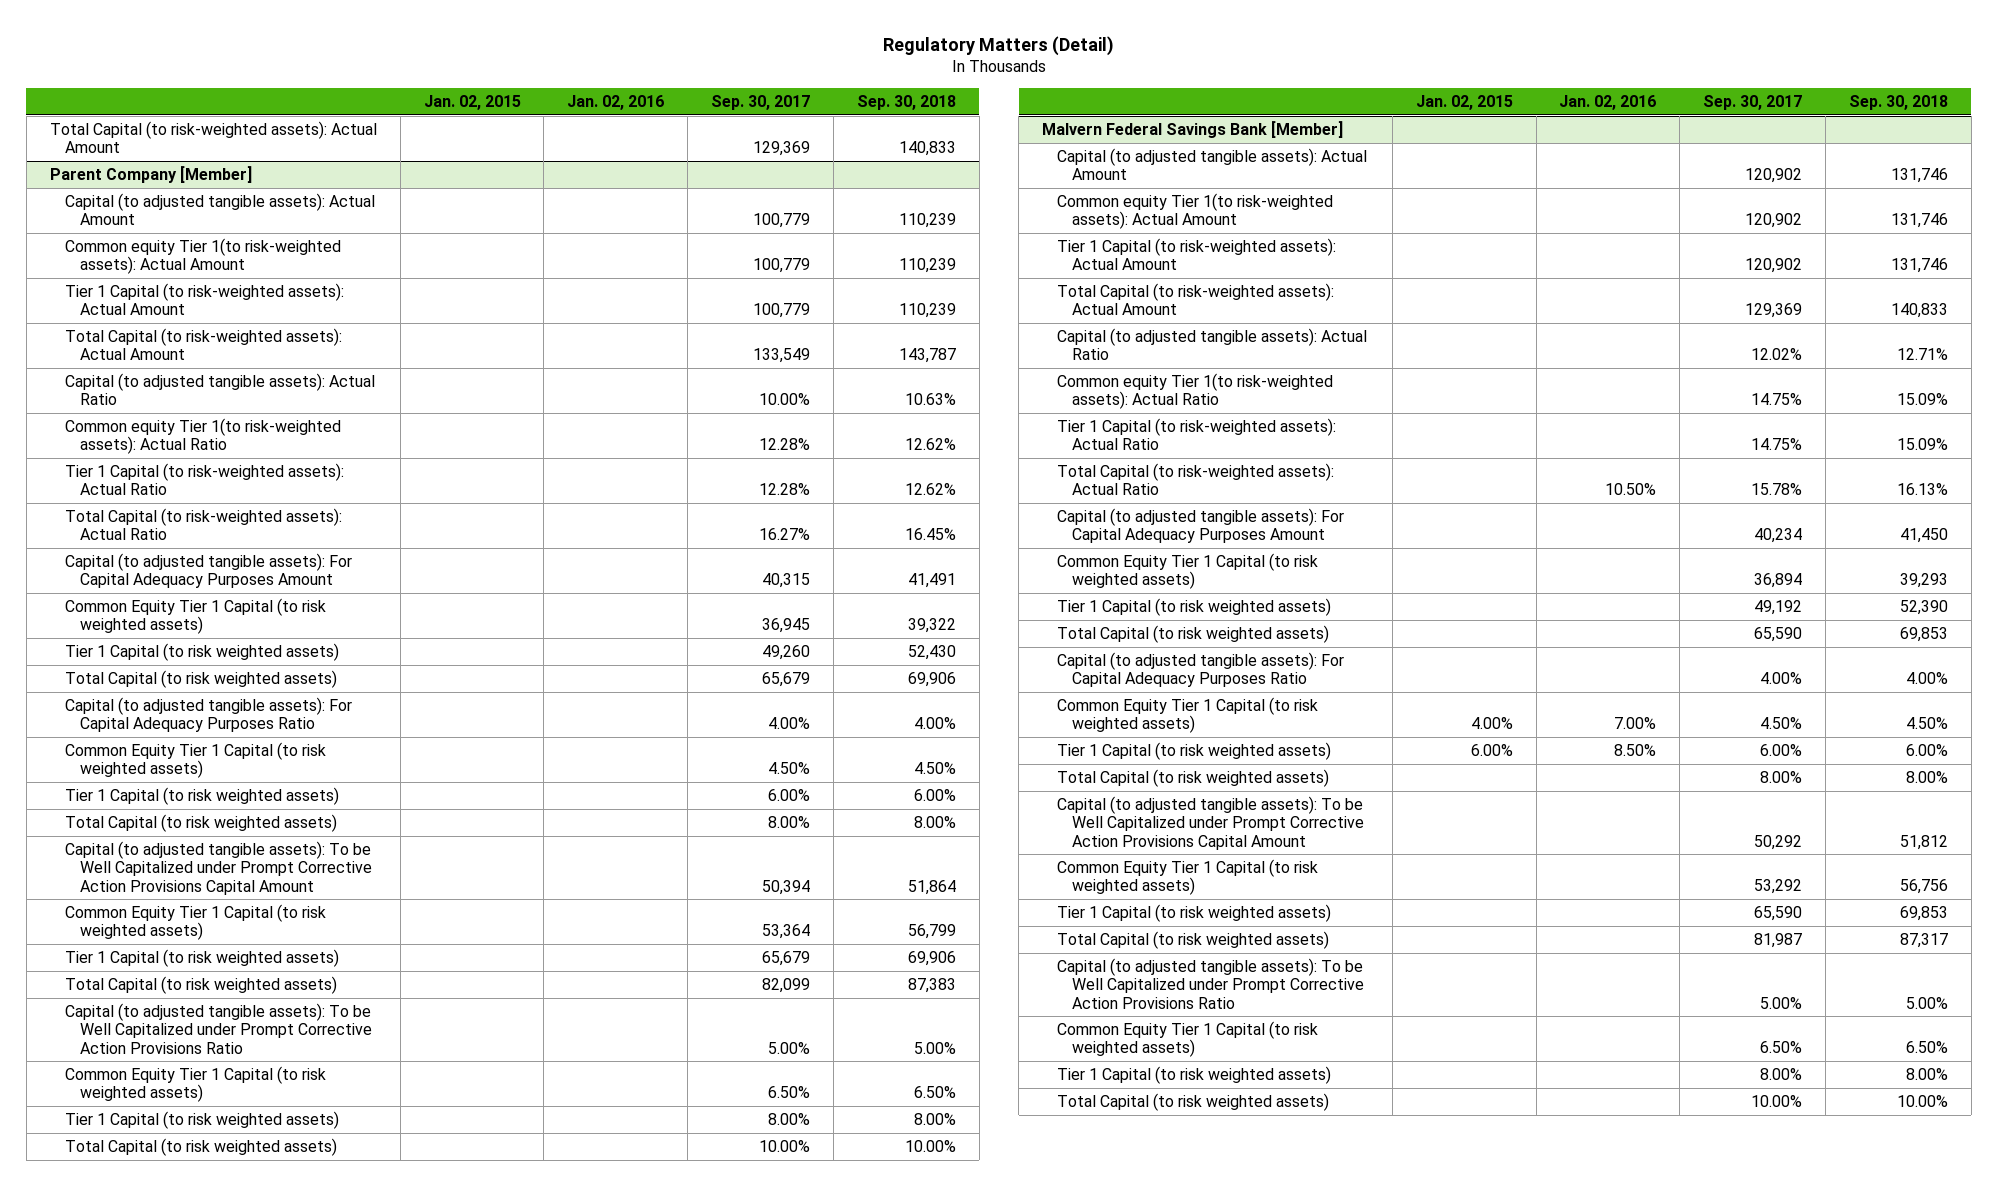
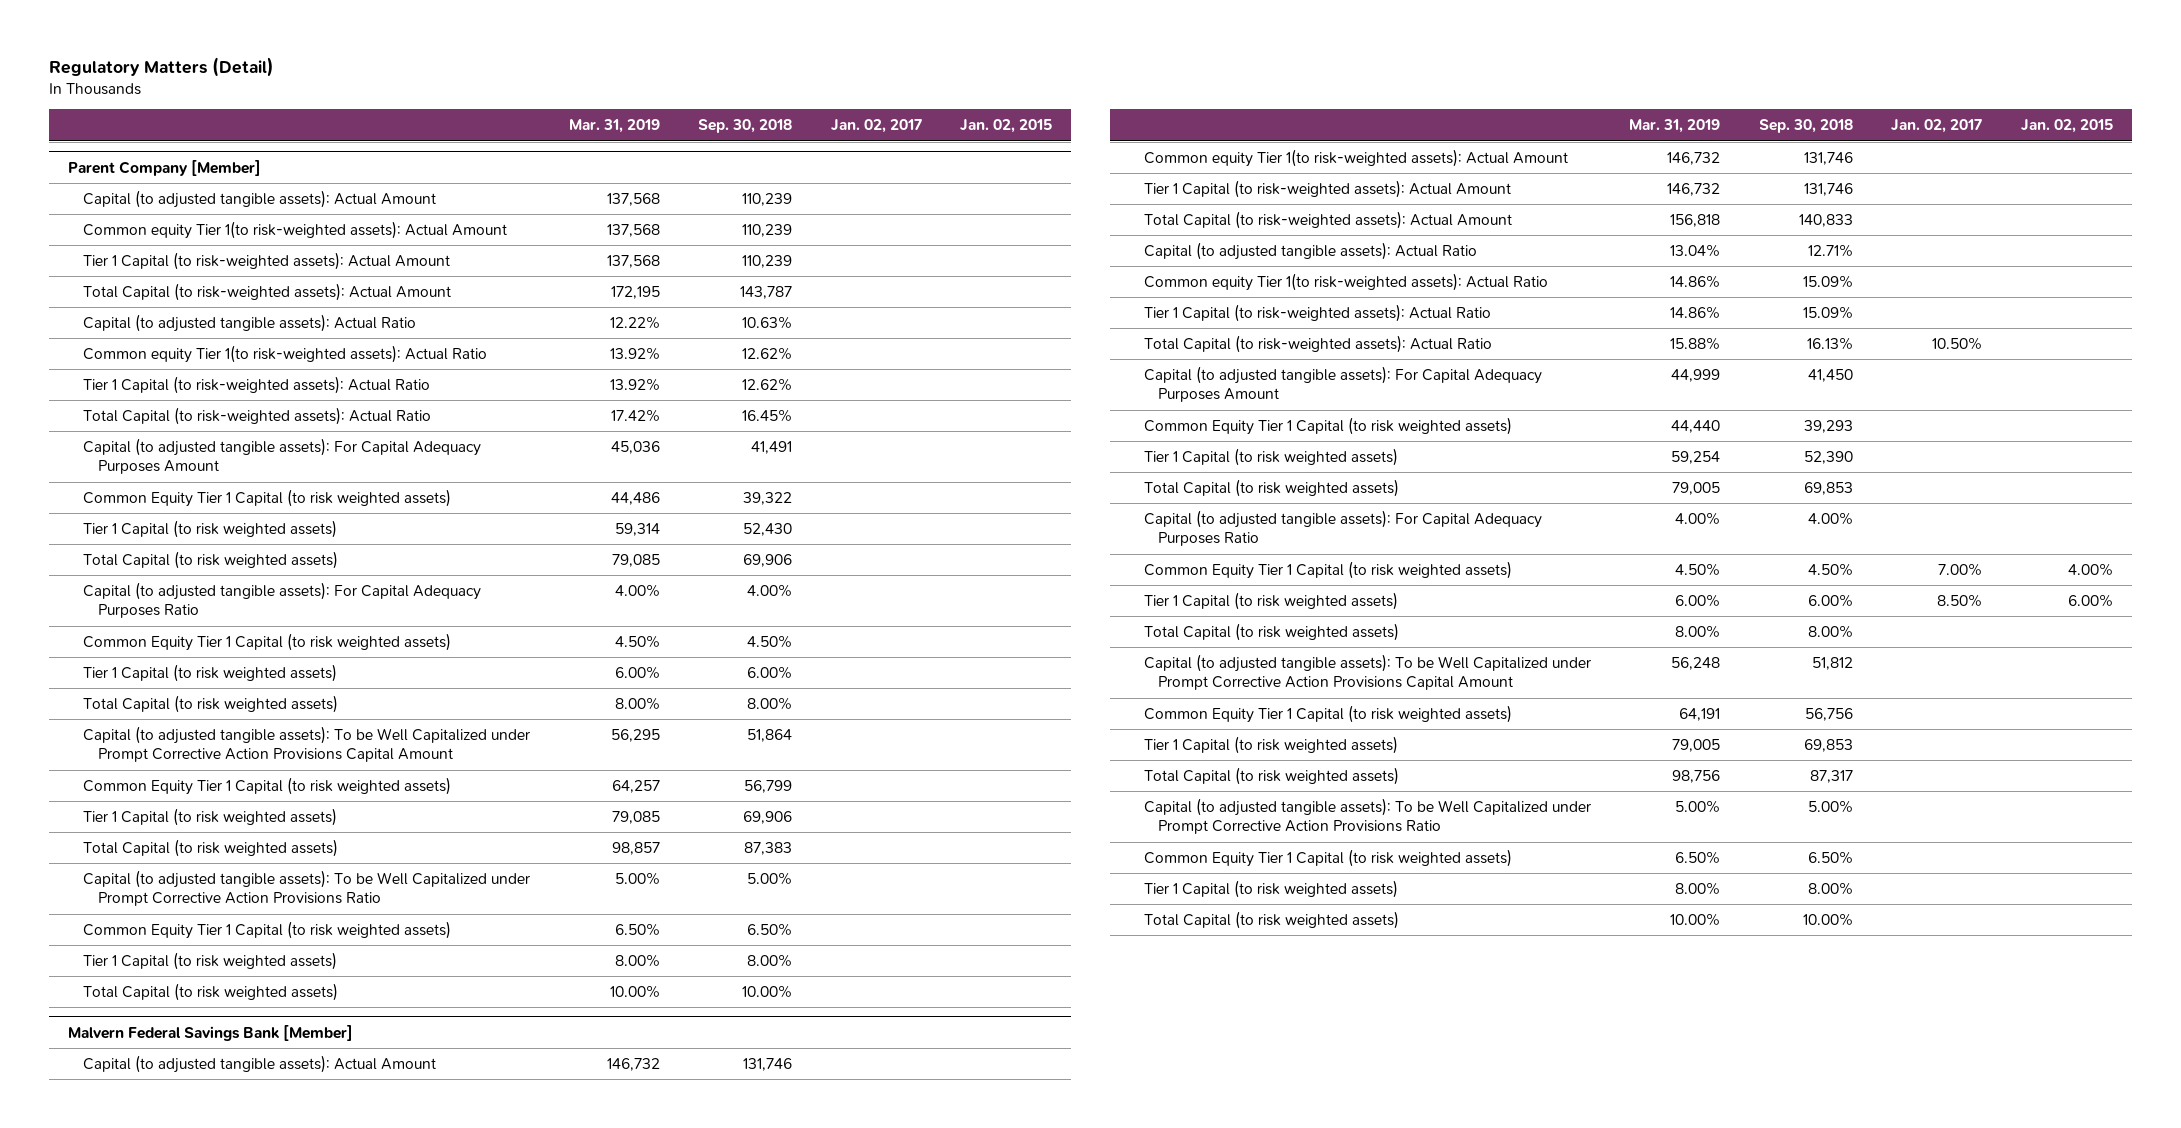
- | Jan. 02, 2015 | Jan. 02, 2016 | Sep. 30, 2017 | Sep. 30, 2018
+ | Mar. 31, 2019 | Sep. 30, 2018 | Jan. 02, 2017 | Jan. 02, 2015
- Total Capital (to risk-weighted assets): Actual Amount | | | 129,369 | 140,833

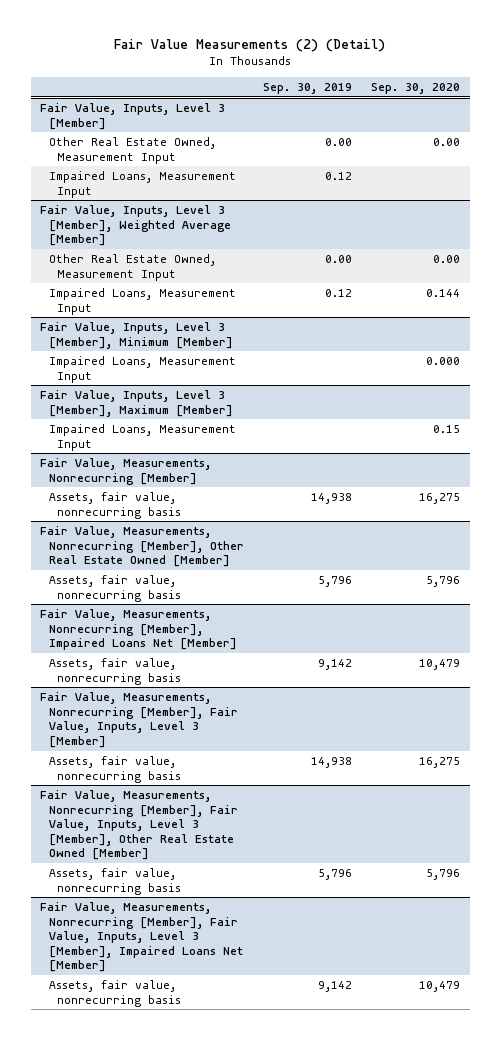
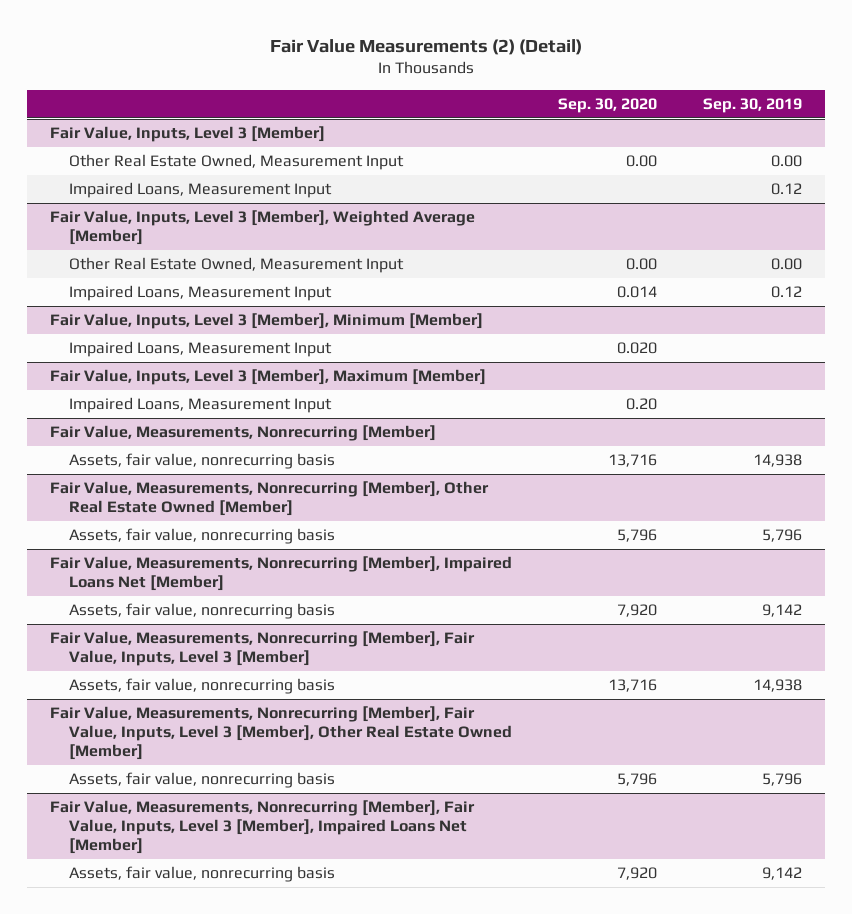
- | Sep. 30, 2019 | Sep. 30, 2020
+ | Sep. 30, 2020 | Sep. 30, 2019
@ Fair Value, Inputs, Level 3 [Member], Weighted Average [Member]
- Impaired Loans, Measurement Input | 0.12 | 0.144
+ Impaired Loans, Measurement Input | 0.014 | 0.12
@ Fair Value, Inputs, Level 3 [Member], Minimum [Member]
- Impaired Loans, Measurement Input | | 0.000
+ Impaired Loans, Measurement Input | 0.020 |
@ Fair Value, Inputs, Level 3 [Member], Maximum [Member]
- Impaired Loans, Measurement Input | | 0.15
+ Impaired Loans, Measurement Input | 0.20 |
@ Fair Value, Measurements, Nonrecurring [Member]
- Assets, fair value, nonrecurring basis | 14,938 | 16,275
+ Assets, fair value, nonrecurring basis | 13,716 | 14,938
@ Fair Value, Measurements, Nonrecurring [Member], Impaired Loans Net [Member]
- Assets, fair value, nonrecurring basis | 9,142 | 10,479
+ Assets, fair value, nonrecurring basis | 7,920 | 9,142
@ Fair Value, Measurements, Nonrecurring [Member], Fair Value, Inputs, Level 3 [Member]
- Assets, fair value, nonrecurring basis | 14,938 | 16,275
+ Assets, fair value, nonrecurring basis | 13,716 | 14,938
@ Fair Value, Measurements, Nonrecurring [Member], Fair Value, Inputs, Level 3 [Member], Impaired Loans Net [Member]
- Assets, fair value, nonrecurring basis | 9,142 | 10,479
+ Assets, fair value, nonrecurring basis | 7,920 | 9,142

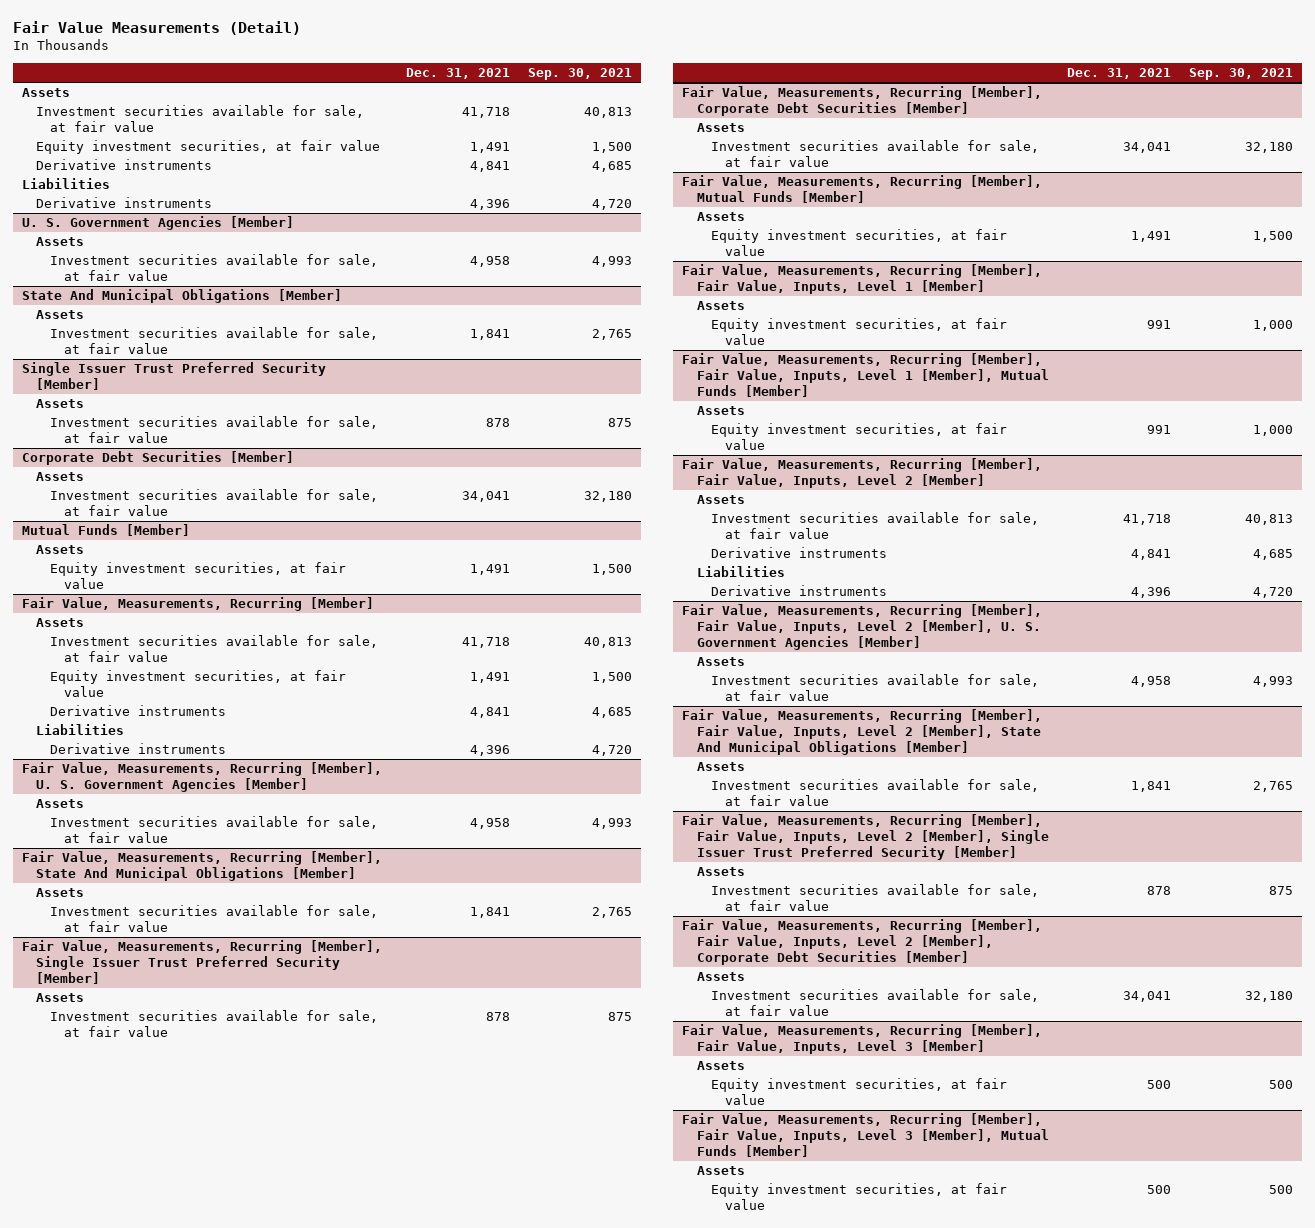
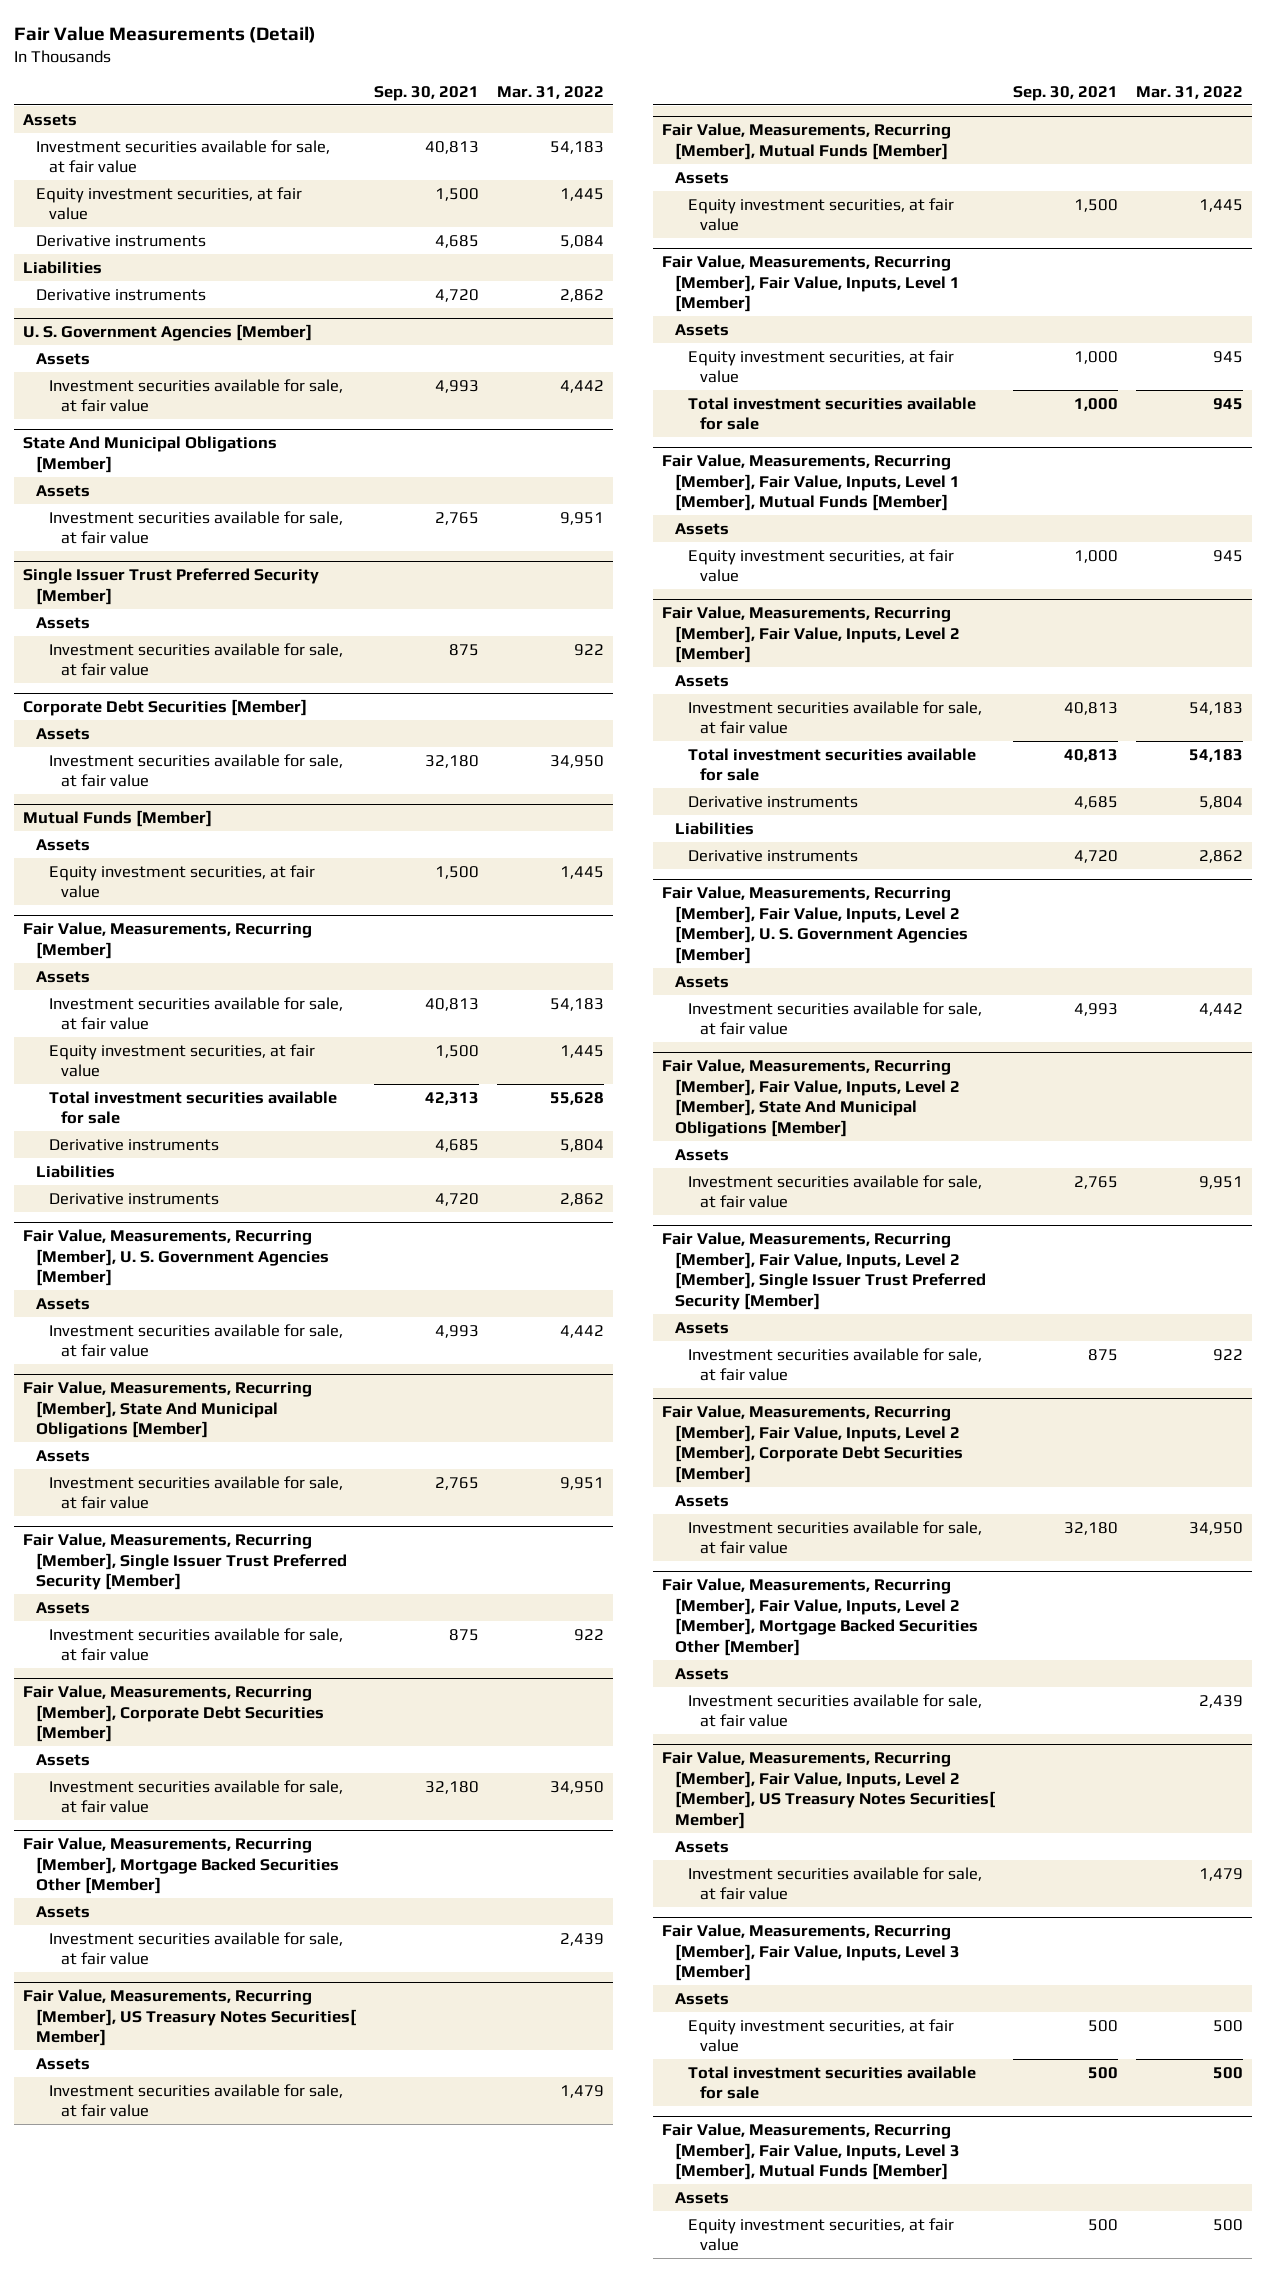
- | Dec. 31, 2021 | Sep. 30, 2021
+ | Sep. 30, 2021 | Mar. 31, 2022
@ Fair Value, Measurements, Recurring [Member]
+ Total investment securities available for sale | 42,313 | 55,628
+ Fair Value, Measurements, Recurring [Member], Mortgage Backed Securities Other [Member]
+ Assets
+ Investment securities available for sale, at fair value | | 2,439
+ Fair Value, Measurements, Recurring [Member], US Treasury Notes Securities[ Member]
+ Assets
+ Investment securities available for sale, at fair value | | 1,479
@ Fair Value, Measurements, Recurring [Member], Fair Value, Inputs, Level 1 [Member]
+ Total investment securities available for sale | 1,000 | 945
@ Fair Value, Measurements, Recurring [Member], Fair Value, Inputs, Level 2 [Member]
+ Total investment securities available for sale | 40,813 | 54,183
+ Fair Value, Measurements, Recurring [Member], Fair Value, Inputs, Level 2 [Member], Mortgage Backed Securities Other [Member]
+ Assets
+ Investment securities available for sale, at fair value | | 2,439
+ Fair Value, Measurements, Recurring [Member], Fair Value, Inputs, Level 2 [Member], US Treasury Notes Securities[ Member]
+ Assets
+ Investment securities available for sale, at fair value | | 1,479
@ Fair Value, Measurements, Recurring [Member], Fair Value, Inputs, Level 3 [Member]
+ Total investment securities available for sale | 500 | 500

